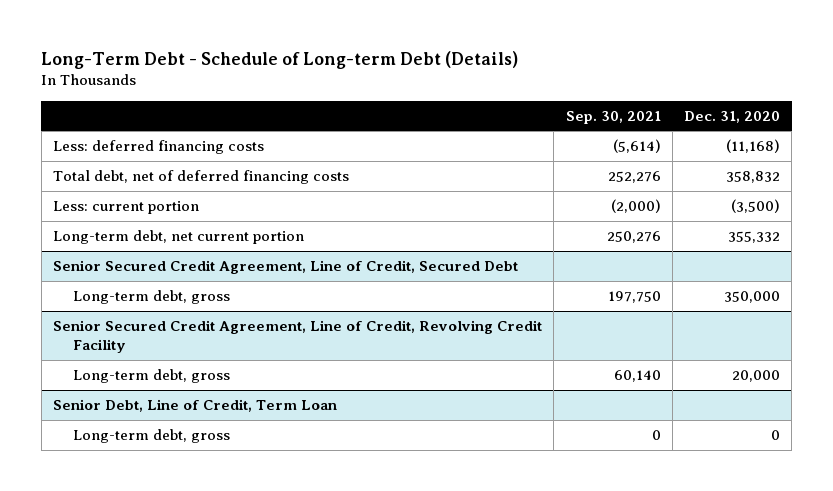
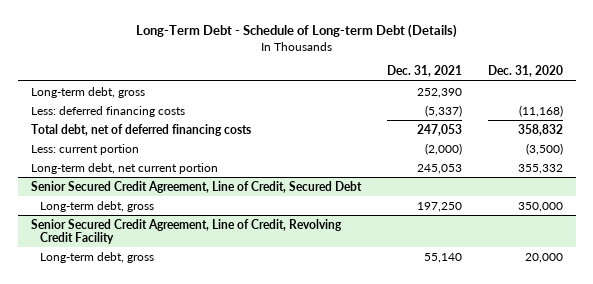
- | Sep. 30, 2021 | Dec. 31, 2020
+ | Dec. 31, 2021 | Dec. 31, 2020
+ Long-term debt, gross | 252,390 |
- Senior Debt, Line of Credit, Term Loan
- Long-term debt, gross | 0 | 0

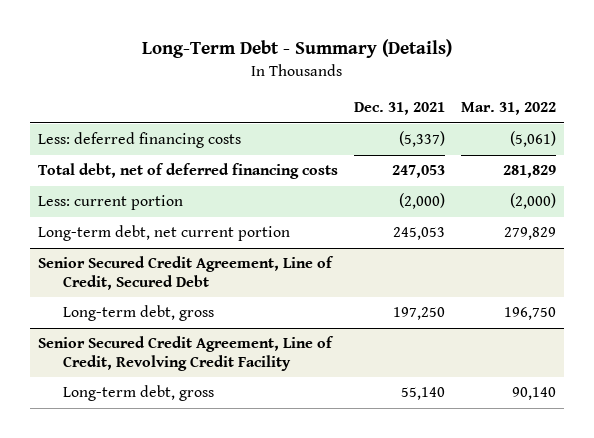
- Long-Term Debt - Schedule of Long-term Debt (Details)
+ Long-Term Debt - Summary (Details)
- | Dec. 31, 2021 | Dec. 31, 2020
+ | Dec. 31, 2021 | Mar. 31, 2022
- Long-term debt, gross | 252,390 |

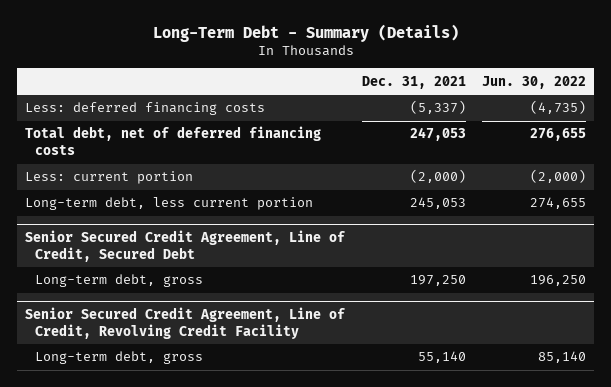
- | Dec. 31, 2021 | Mar. 31, 2022
+ | Dec. 31, 2021 | Jun. 30, 2022
- Long-term debt, net current portion | 245,053 | 279,829
+ Long-term debt, less current portion | 245,053 | 274,655

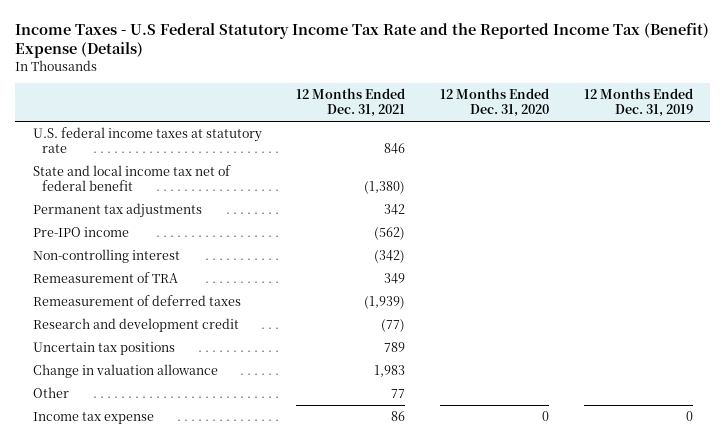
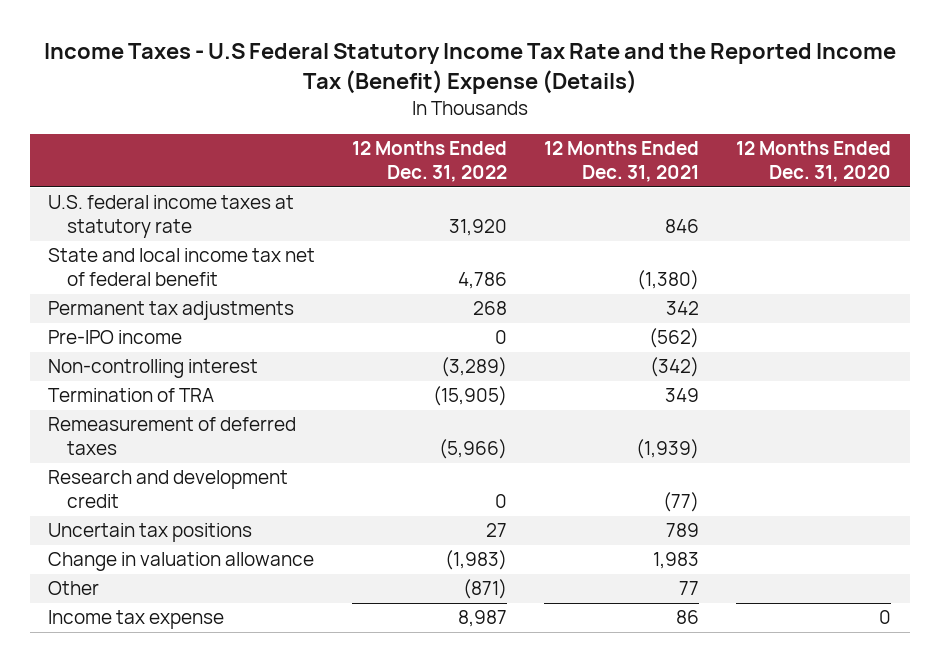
- | 12 Months Ended Dec. 31, 2021 | 12 Months Ended Dec. 31, 2020 | 12 Months Ended Dec. 31, 2019
+ | 12 Months Ended Dec. 31, 2022 | 12 Months Ended Dec. 31, 2021 | 12 Months Ended Dec. 31, 2020
- Remeasurement of TRA | 349 | |
+ Termination of TRA | (15,905) | 349 |

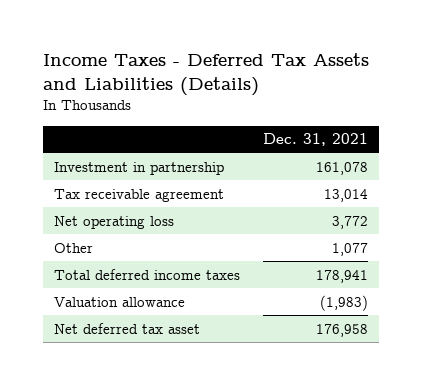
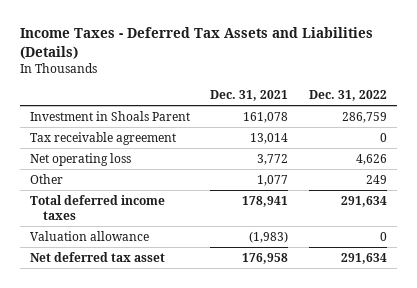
- | Dec. 31, 2021
+ | Dec. 31, 2021 | Dec. 31, 2022
- Investment in partnership | 161,078
+ Investment in Shoals Parent | 161,078 | 286,759

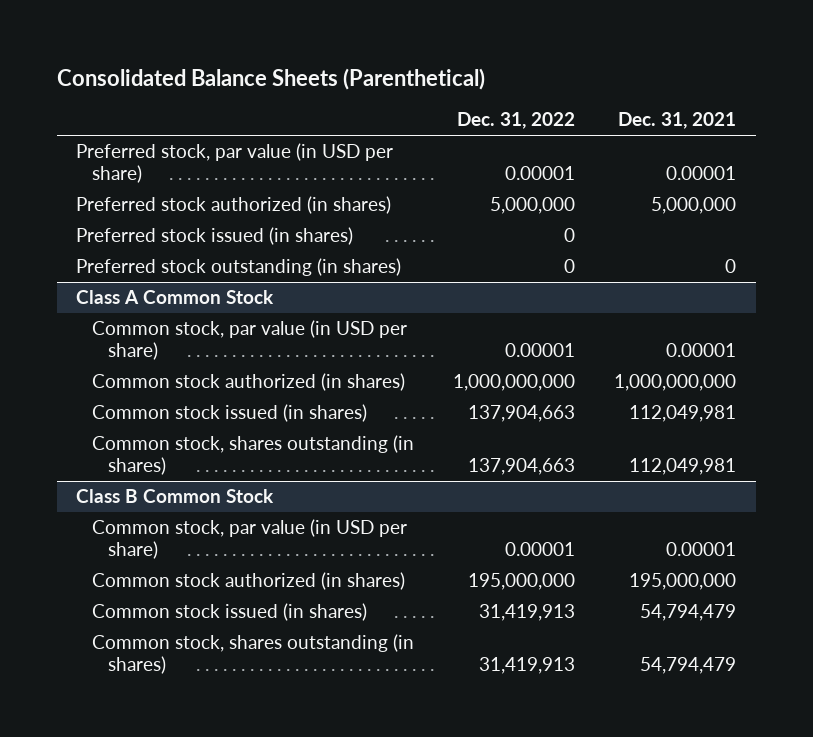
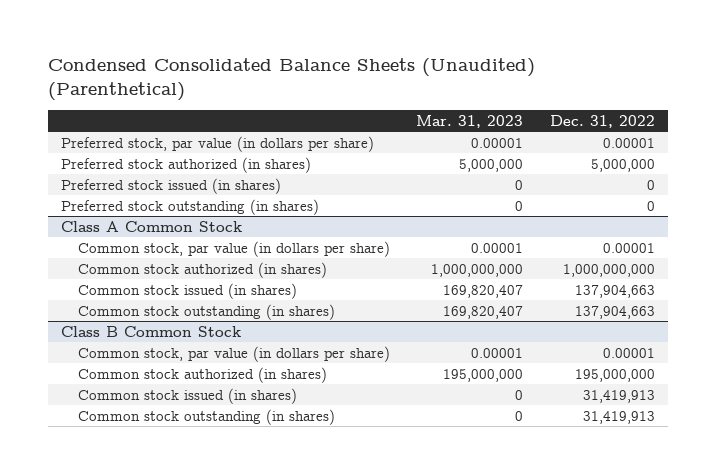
- Consolidated Balance Sheets (Parenthetical)
+ Condensed Consolidated Balance Sheets (Unaudited) (Parenthetical)
- | Dec. 31, 2022 | Dec. 31, 2021
+ | Mar. 31, 2023 | Dec. 31, 2022
- Preferred stock, par value (in USD per share) | 0.00001 | 0.00001
+ Preferred stock, par value (in dollars per share) | 0.00001 | 0.00001
@ Class A Common Stock
- Common stock, par value (in USD per share) | 0.00001 | 0.00001
+ Common stock, par value (in dollars per share) | 0.00001 | 0.00001
- Common stock, shares outstanding (in shares) | 137,904,663 | 112,049,981
+ Common stock outstanding (in shares) | 169,820,407 | 137,904,663
@ Class B Common Stock
- Common stock, par value (in USD per share) | 0.00001 | 0.00001
+ Common stock, par value (in dollars per share) | 0.00001 | 0.00001
- Common stock, shares outstanding (in shares) | 31,419,913 | 54,794,479
+ Common stock outstanding (in shares) | 0 | 31,419,913

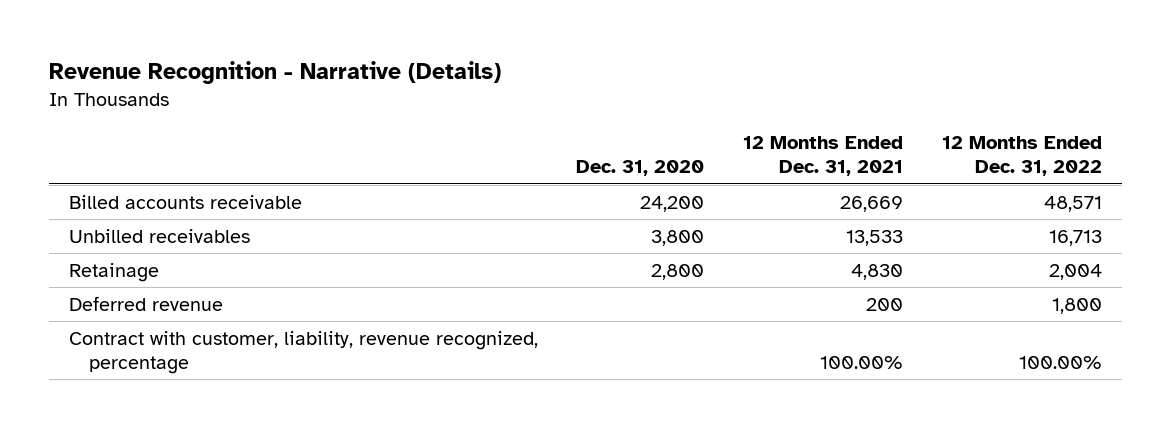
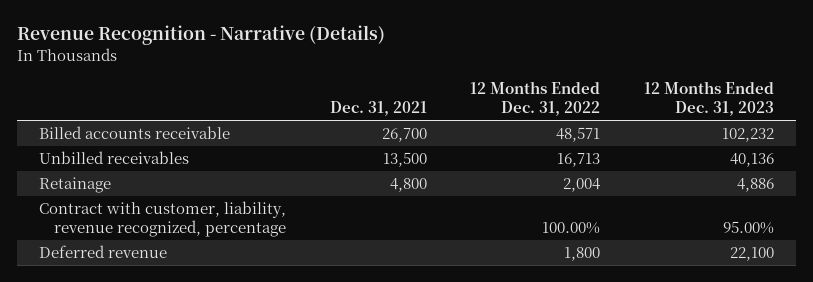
- | Dec. 31, 2020 | 12 Months Ended Dec. 31, 2021 | 12 Months Ended Dec. 31, 2022
+ | Dec. 31, 2021 | 12 Months Ended Dec. 31, 2022 | 12 Months Ended Dec. 31, 2023
moved down: Deferred revenue | | 1,800 | 22,100

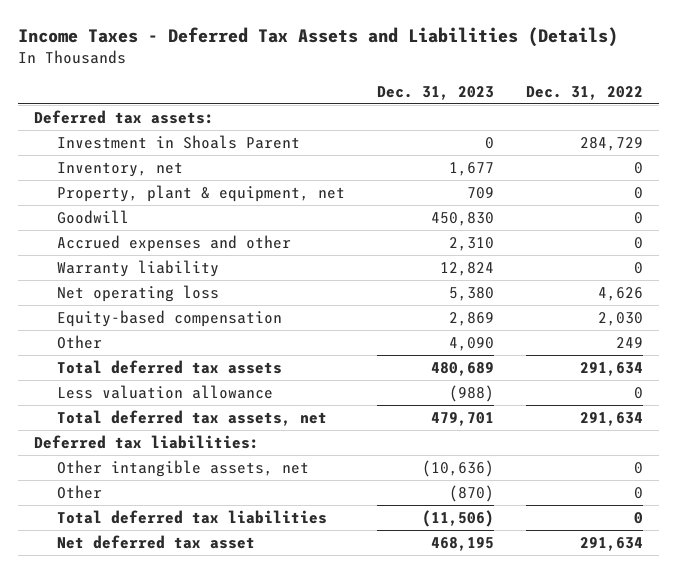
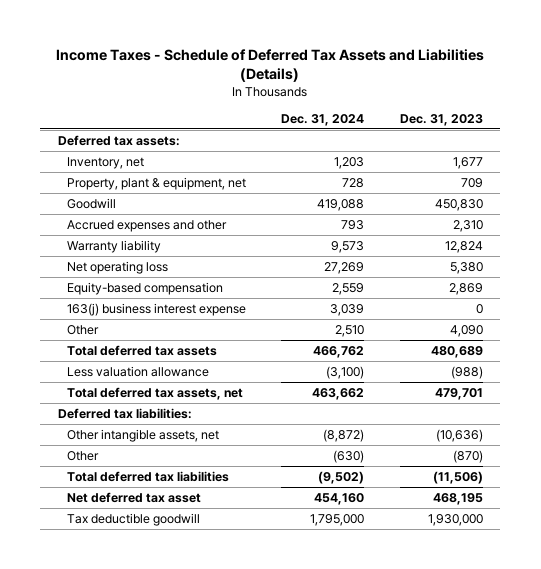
- Income Taxes - Deferred Tax Assets and Liabilities (Details)
+ Income Taxes - Schedule of Deferred Tax Assets and Liabilities (Details)
- | Dec. 31, 2023 | Dec. 31, 2022
+ | Dec. 31, 2024 | Dec. 31, 2023
- Investment in Shoals Parent | 0 | 284,729
+ 163(j) business interest expense | 3,039 | 0
+ Tax deductible goodwill | 1,795,000 | 1,930,000

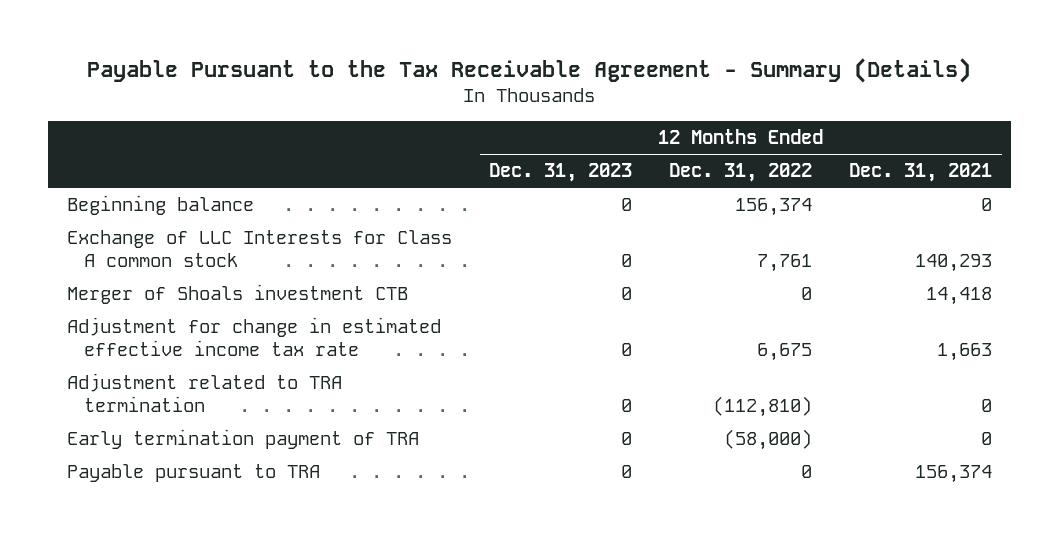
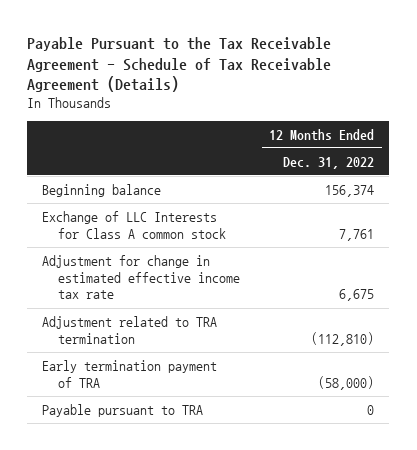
- Payable Pursuant to the Tax Receivable Agreement - Summary (Details)
+ Payable Pursuant to the Tax Receivable Agreement - Schedule of Tax Receivable Agreement (Details)
- | 12 Months Ended Dec. 31, 2023 | 12 Months Ended Dec. 31, 2022 | 12 Months Ended Dec. 31, 2021
+ | 12 Months Ended Dec. 31, 2022
- Merger of Shoals investment CTB | 0 | 0 | 14,418

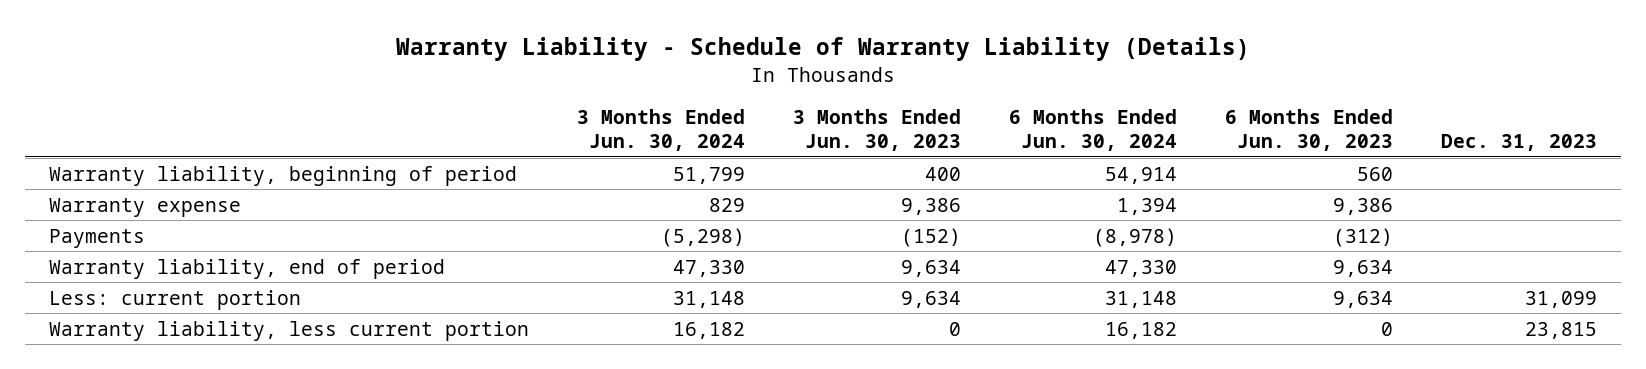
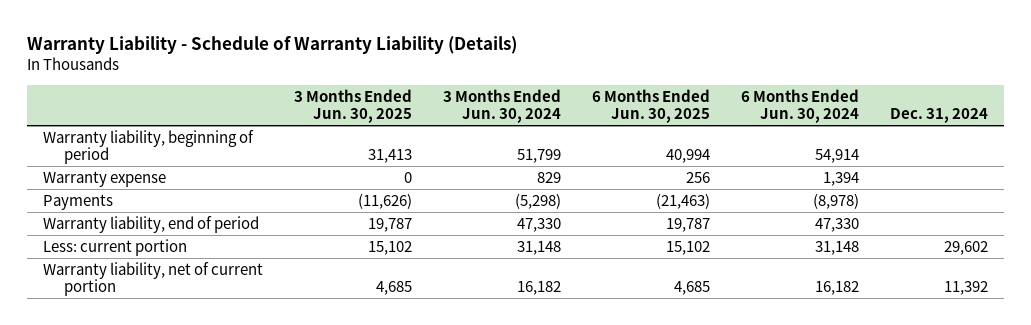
- | 3 Months Ended Jun. 30, 2024 | 3 Months Ended Jun. 30, 2023 | 6 Months Ended Jun. 30, 2024 | 6 Months Ended Jun. 30, 2023 | Dec. 31, 2023
+ | 3 Months Ended Jun. 30, 2025 | 3 Months Ended Jun. 30, 2024 | 6 Months Ended Jun. 30, 2025 | 6 Months Ended Jun. 30, 2024 | Dec. 31, 2024
- Warranty liability, less current portion | 16,182 | 0 | 16,182 | 0 | 23,815
+ Warranty liability, net of current portion | 4,685 | 16,182 | 4,685 | 16,182 | 11,392

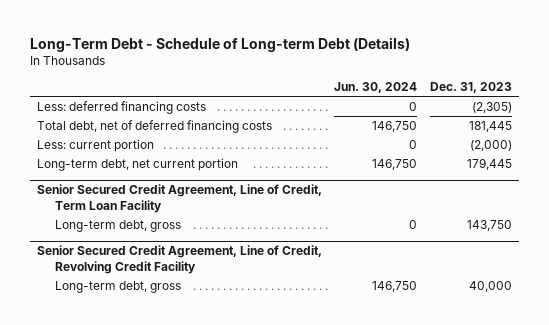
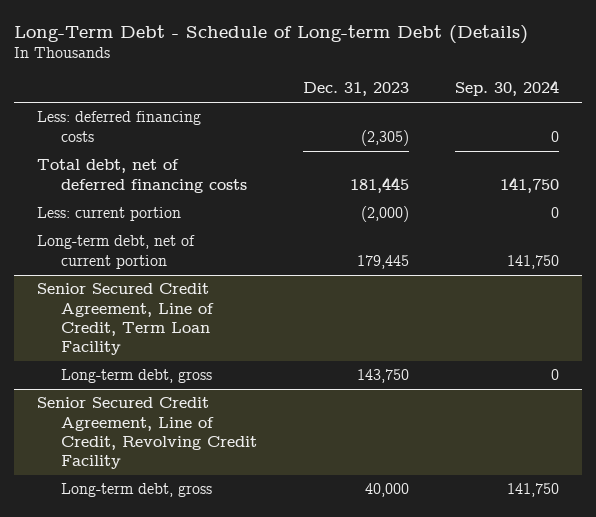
- | Jun. 30, 2024 | Dec. 31, 2023
+ | Dec. 31, 2023 | Sep. 30, 2024
- Long-term debt, net current portion | 146,750 | 179,445
+ Long-term debt, net of current portion | 179,445 | 141,750

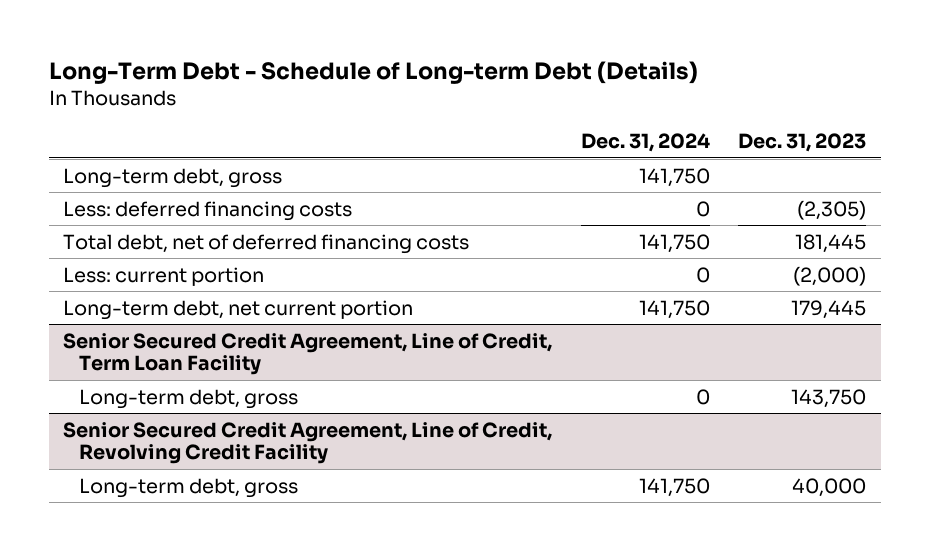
- | Dec. 31, 2023 | Sep. 30, 2024
+ | Dec. 31, 2024 | Dec. 31, 2023
+ Long-term debt, gross | 141,750 |
- Long-term debt, net of current portion | 179,445 | 141,750
+ Long-term debt, net current portion | 141,750 | 179,445

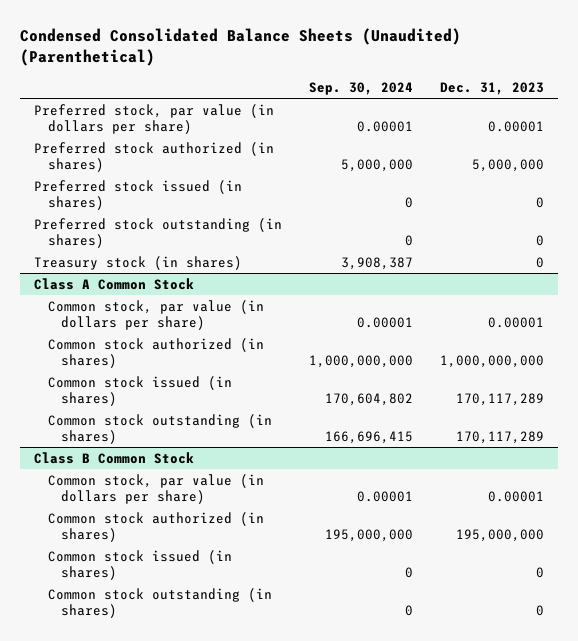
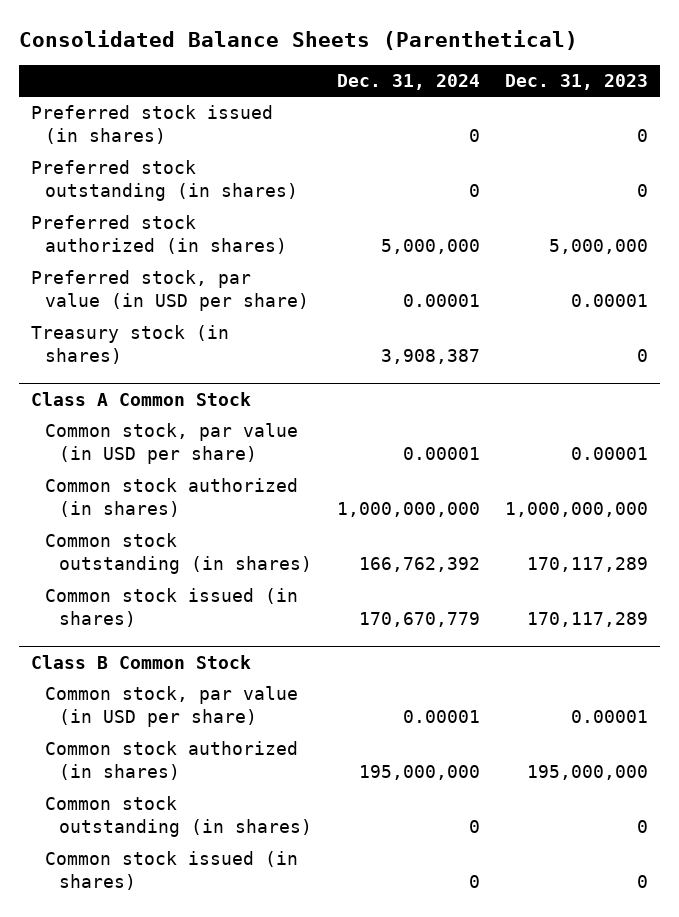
- Condensed Consolidated Balance Sheets (Unaudited) (Parenthetical)
+ Consolidated Balance Sheets (Parenthetical)
- | Sep. 30, 2024 | Dec. 31, 2023
+ | Dec. 31, 2024 | Dec. 31, 2023
- Preferred stock, par value (in dollars per share) | 0.00001 | 0.00001
moved down: Preferred stock authorized (in shares) | 5,000,000 | 5,000,000
+ Preferred stock, par value (in USD per share) | 0.00001 | 0.00001
@ Class A Common Stock
- Common stock, par value (in dollars per share) | 0.00001 | 0.00001
+ Common stock, par value (in USD per share) | 0.00001 | 0.00001
moved down: Common stock issued (in shares) | 170,670,779 | 170,117,289
@ Class B Common Stock
- Common stock, par value (in dollars per share) | 0.00001 | 0.00001
+ Common stock, par value (in USD per share) | 0.00001 | 0.00001
moved down: Common stock issued (in shares) | 0 | 0

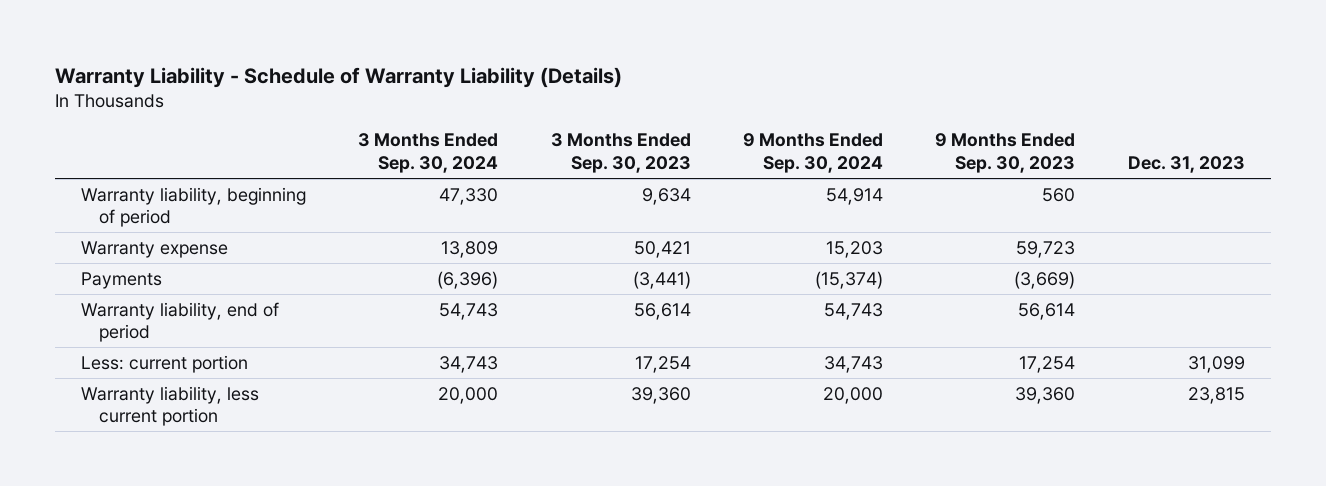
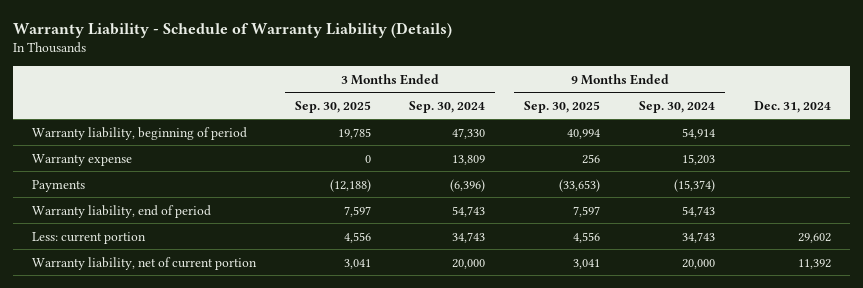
- | 3 Months Ended Sep. 30, 2024 | 3 Months Ended Sep. 30, 2023 | 9 Months Ended Sep. 30, 2024 | 9 Months Ended Sep. 30, 2023 | Dec. 31, 2023
+ | 3 Months Ended Sep. 30, 2025 | 3 Months Ended Sep. 30, 2024 | 9 Months Ended Sep. 30, 2025 | 9 Months Ended Sep. 30, 2024 | Dec. 31, 2024
- Warranty liability, less current portion | 20,000 | 39,360 | 20,000 | 39,360 | 23,815
+ Warranty liability, net of current portion | 3,041 | 20,000 | 3,041 | 20,000 | 11,392

